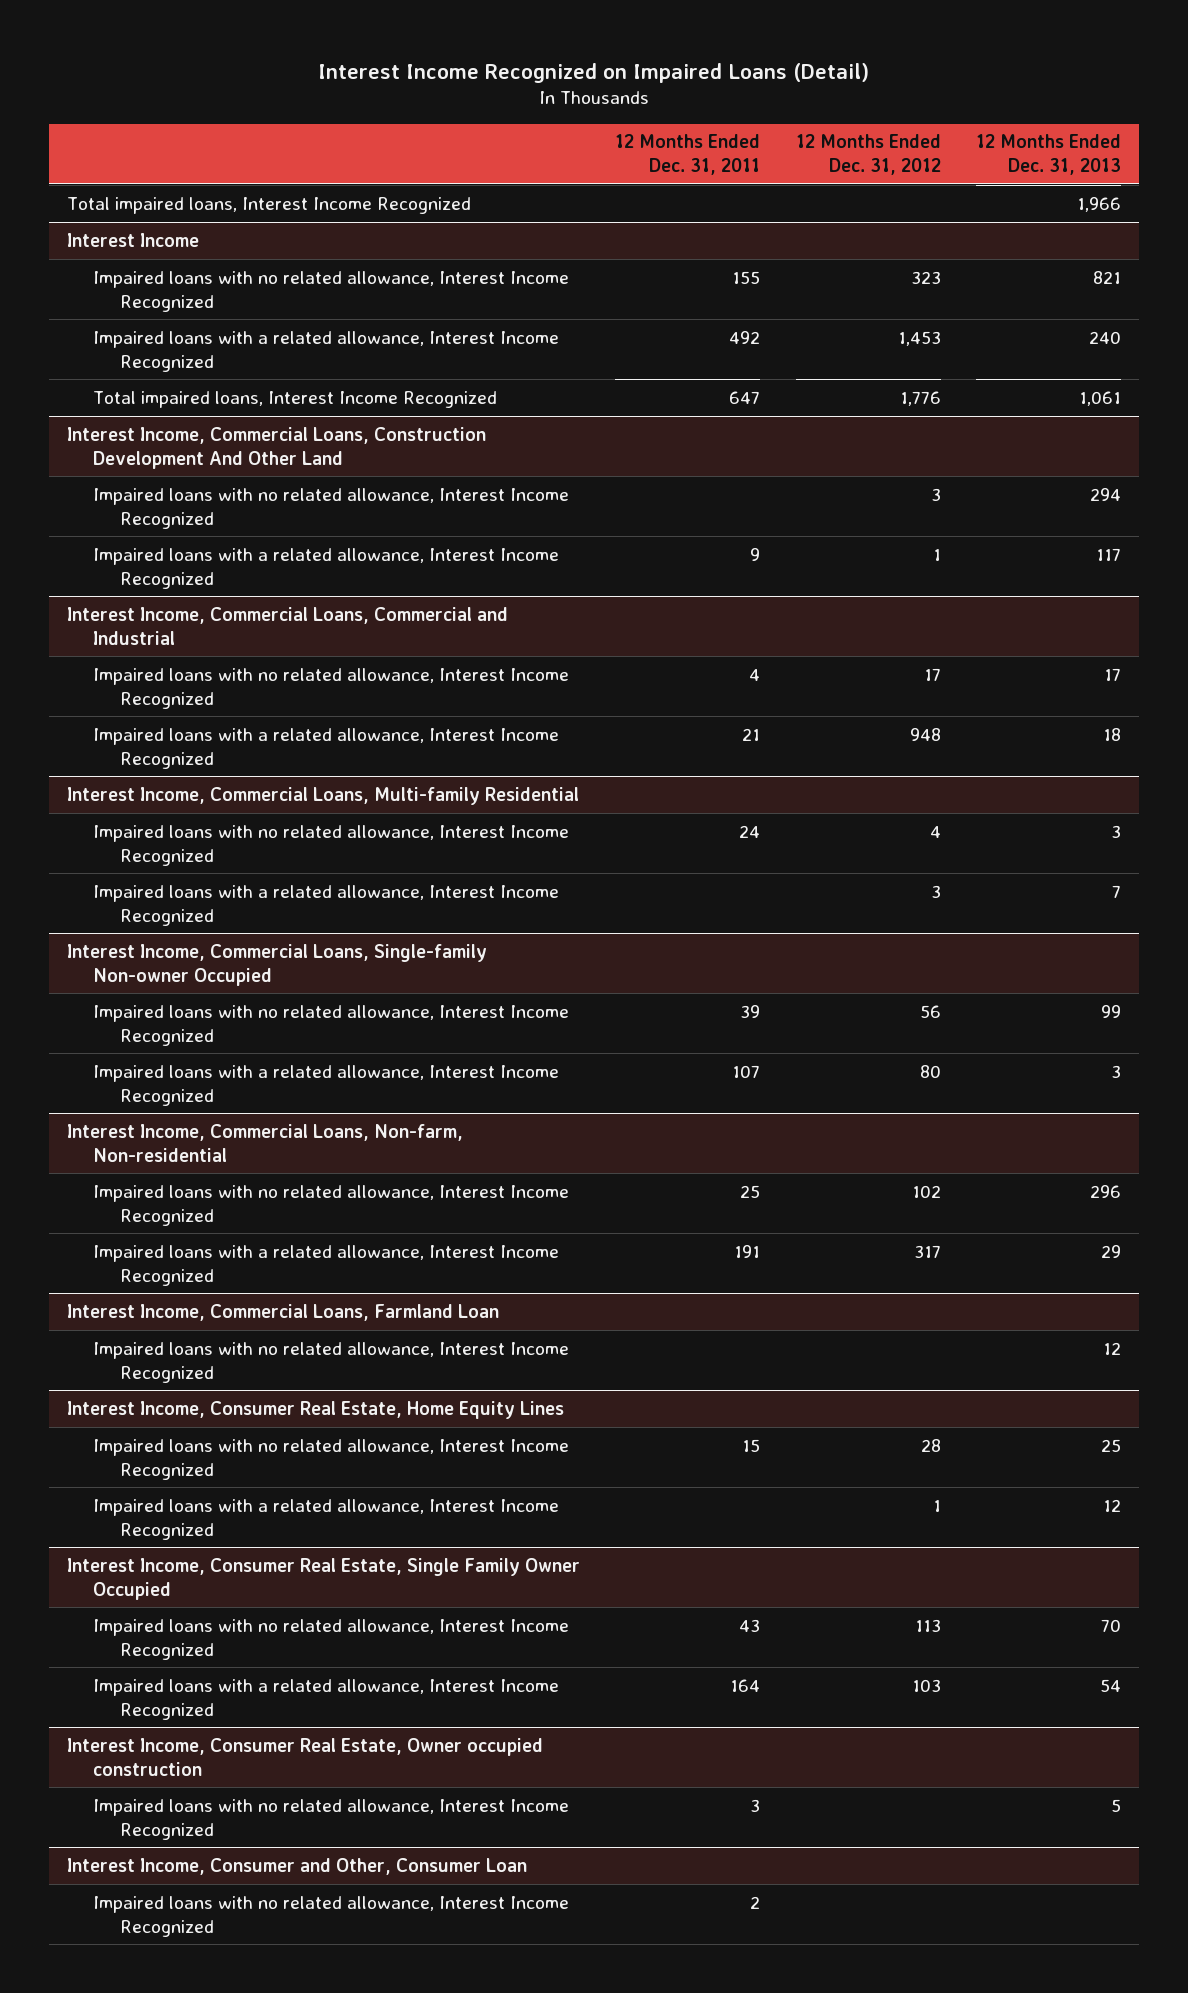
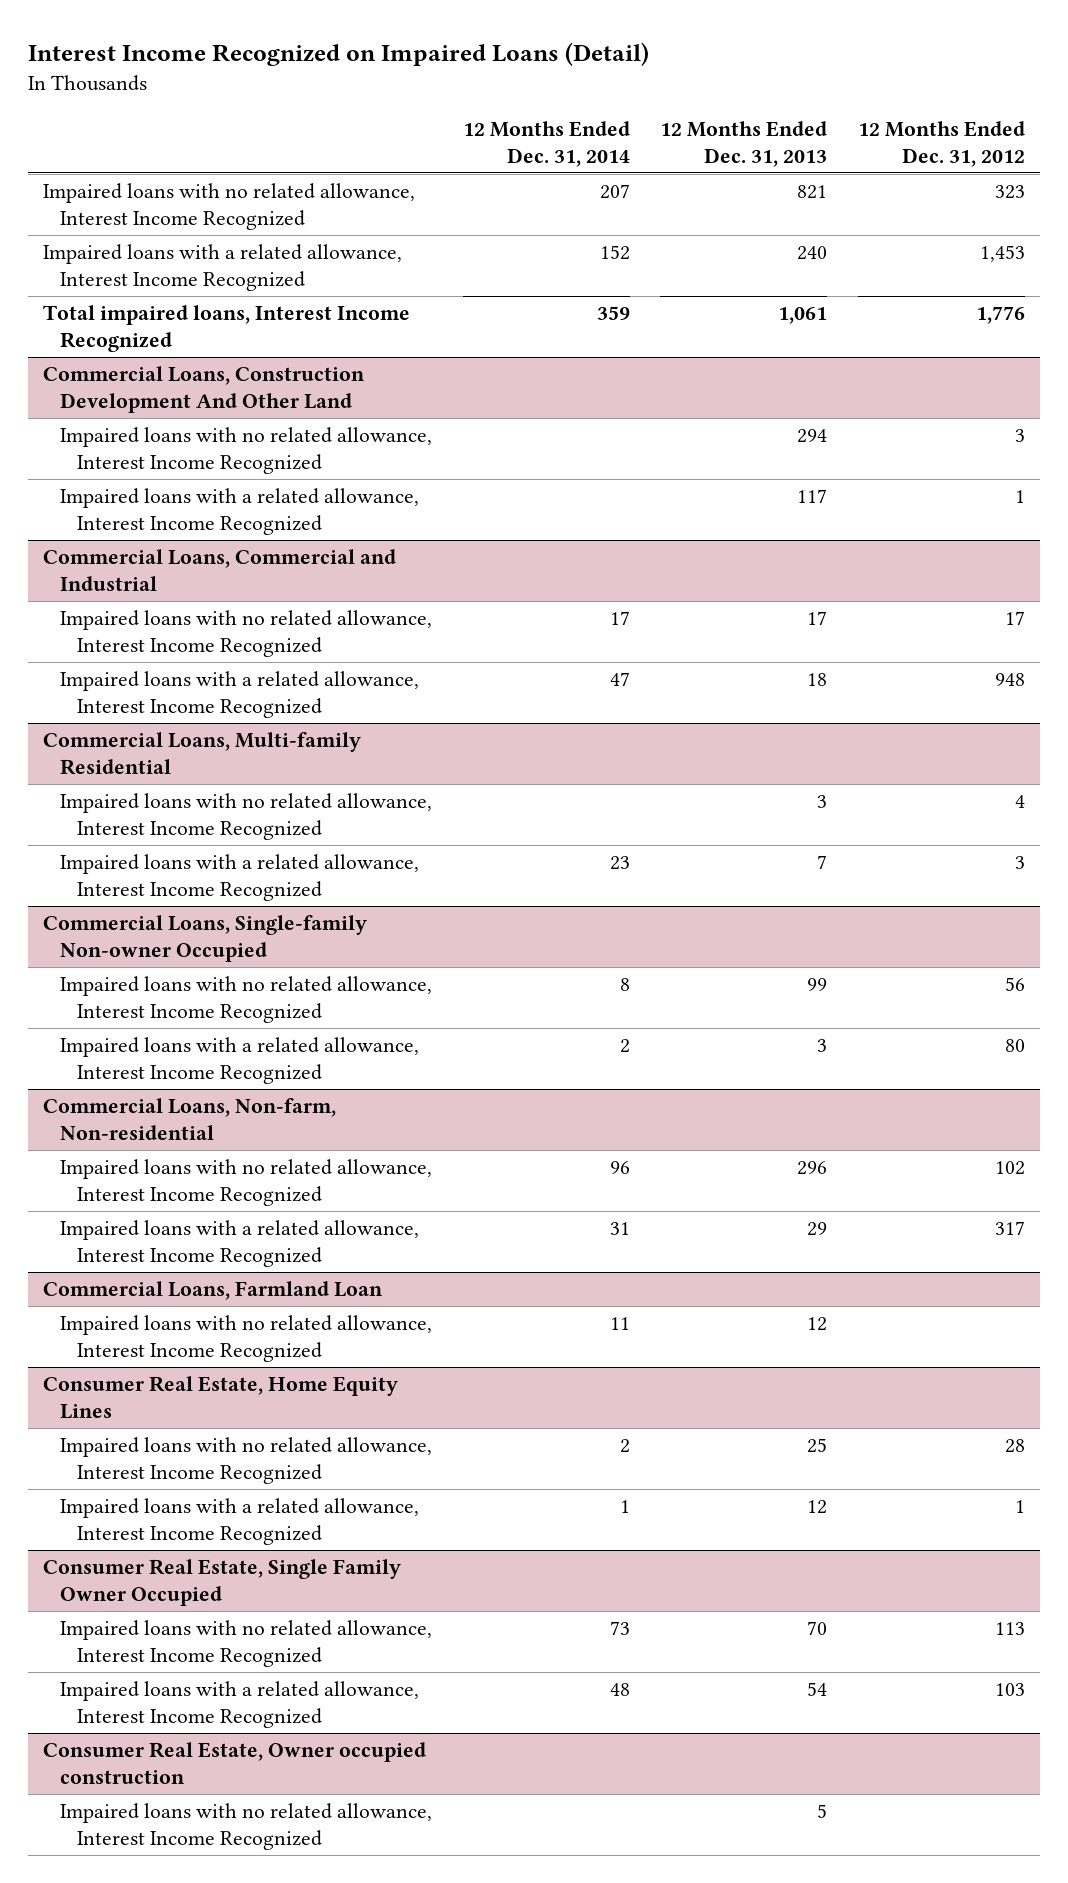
- | 12 Months Ended Dec. 31, 2011 | 12 Months Ended Dec. 31, 2012 | 12 Months Ended Dec. 31, 2013
+ | 12 Months Ended Dec. 31, 2014 | 12 Months Ended Dec. 31, 2013 | 12 Months Ended Dec. 31, 2012
- Total impaired loans, Interest Income Recognized | | | 1,966
- Interest Income
- Interest Income, Commercial Loans, Construction Development And Other Land
+ Commercial Loans, Construction Development And Other Land
- Interest Income, Commercial Loans, Commercial and Industrial
+ Commercial Loans, Commercial and Industrial
- Interest Income, Commercial Loans, Multi-family Residential
+ Commercial Loans, Multi-family Residential
- Interest Income, Commercial Loans, Single-family Non-owner Occupied
+ Commercial Loans, Single-family Non-owner Occupied
- Interest Income, Commercial Loans, Non-farm, Non-residential
+ Commercial Loans, Non-farm, Non-residential
- Interest Income, Commercial Loans, Farmland Loan
+ Commercial Loans, Farmland Loan
- Interest Income, Consumer Real Estate, Home Equity Lines
+ Consumer Real Estate, Home Equity Lines
- Interest Income, Consumer Real Estate, Single Family Owner Occupied
+ Consumer Real Estate, Single Family Owner Occupied
- Interest Income, Consumer Real Estate, Owner occupied construction
+ Consumer Real Estate, Owner occupied construction
- Interest Income, Consumer and Other, Consumer Loan
- Impaired loans with no related allowance, Interest Income Recognized | 2 | |

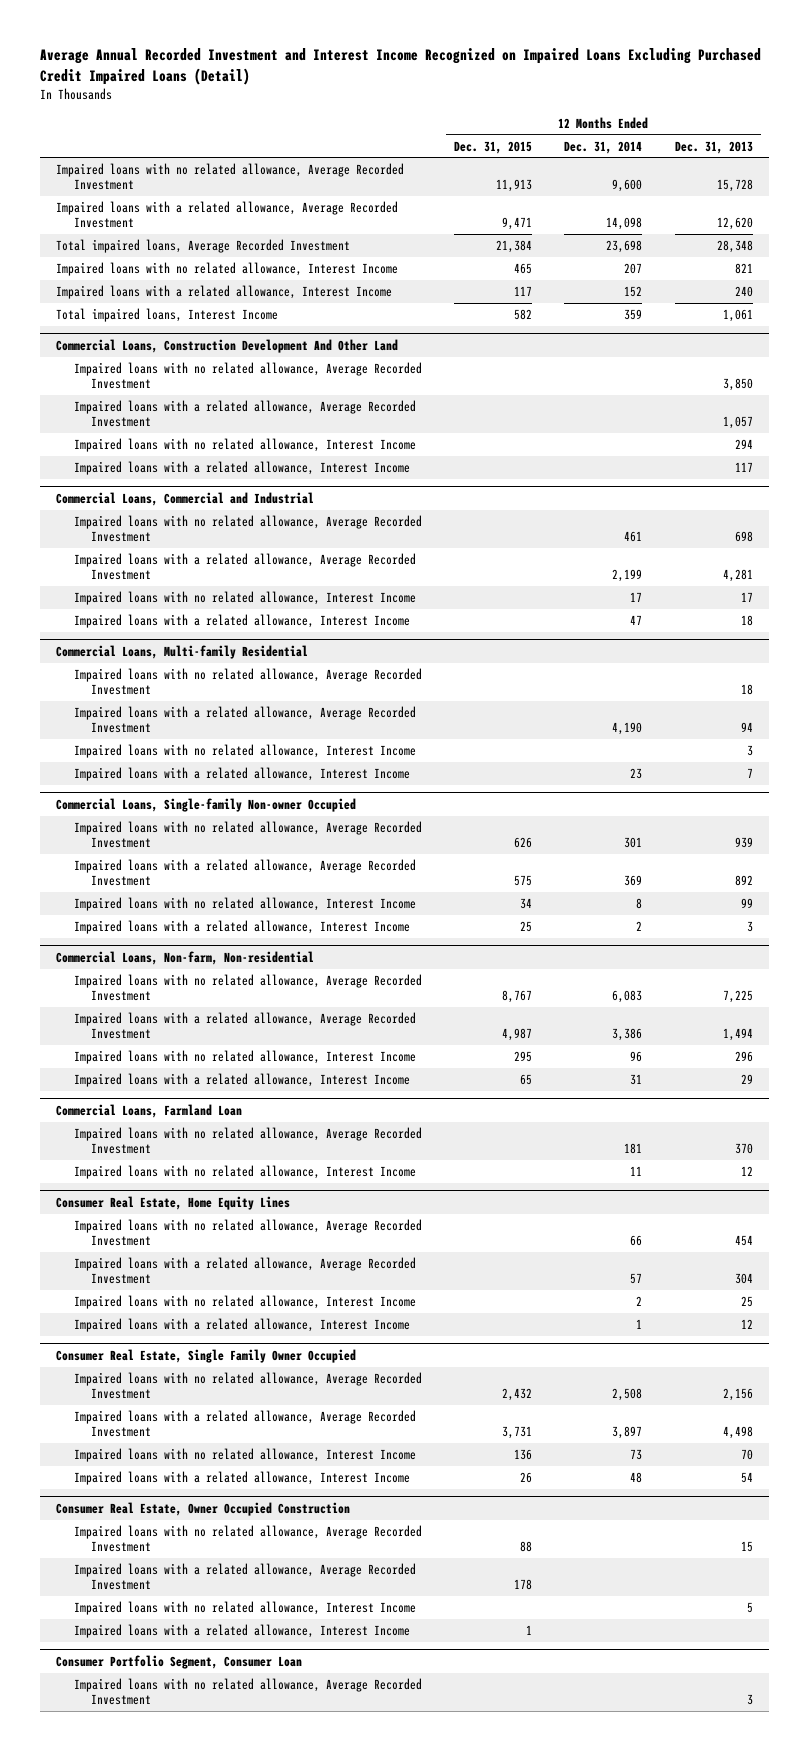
- Interest Income Recognized on Impaired Loans (Detail)
+ Average Annual Recorded Investment and Interest Income Recognized on Impaired Loans Excluding Purchased Credit Impaired Loans (Detail)
- | 12 Months Ended Dec. 31, 2014 | 12 Months Ended Dec. 31, 2013 | 12 Months Ended Dec. 31, 2012
+ | 12 Months Ended Dec. 31, 2015 | 12 Months Ended Dec. 31, 2014 | 12 Months Ended Dec. 31, 2013
- Impaired loans with no related allowance, Interest Income Recognized | 207 | 821 | 323
- Impaired loans with a related allowance, Interest Income Recognized | 152 | 240 | 1,453
- Total impaired loans, Interest Income Recognized | 359 | 1,061 | 1,776
+ Impaired loans with no related allowance, Average Recorded Investment | 11,913 | 9,600 | 15,728
+ Impaired loans with a related allowance, Average Recorded Investment | 9,471 | 14,098 | 12,620
+ Total impaired loans, Average Recorded Investment | 21,384 | 23,698 | 28,348
+ Impaired loans with no related allowance, Interest Income | 465 | 207 | 821
+ Impaired loans with a related allowance, Interest Income | 117 | 152 | 240
+ Total impaired loans, Interest Income | 582 | 359 | 1,061
@ Commercial Loans, Construction Development And Other Land
- Impaired loans with no related allowance, Interest Income Recognized | | 294 | 3
- Impaired loans with a related allowance, Interest Income Recognized | | 117 | 1
+ Impaired loans with no related allowance, Average Recorded Investment | | | 3,850
+ Impaired loans with a related allowance, Average Recorded Investment | | | 1,057
+ Impaired loans with no related allowance, Interest Income | | | 294
+ Impaired loans with a related allowance, Interest Income | | | 117
@ Commercial Loans, Commercial and Industrial
- Impaired loans with no related allowance, Interest Income Recognized | 17 | 17 | 17
- Impaired loans with a related allowance, Interest Income Recognized | 47 | 18 | 948
+ Impaired loans with no related allowance, Average Recorded Investment | | 461 | 698
+ Impaired loans with a related allowance, Average Recorded Investment | | 2,199 | 4,281
+ Impaired loans with no related allowance, Interest Income | | 17 | 17
+ Impaired loans with a related allowance, Interest Income | | 47 | 18
@ Commercial Loans, Multi-family Residential
- Impaired loans with no related allowance, Interest Income Recognized | | 3 | 4
- Impaired loans with a related allowance, Interest Income Recognized | 23 | 7 | 3
+ Impaired loans with no related allowance, Average Recorded Investment | | | 18
+ Impaired loans with a related allowance, Average Recorded Investment | | 4,190 | 94
+ Impaired loans with no related allowance, Interest Income | | | 3
+ Impaired loans with a related allowance, Interest Income | | 23 | 7
@ Commercial Loans, Single-family Non-owner Occupied
- Impaired loans with no related allowance, Interest Income Recognized | 8 | 99 | 56
- Impaired loans with a related allowance, Interest Income Recognized | 2 | 3 | 80
+ Impaired loans with no related allowance, Average Recorded Investment | 626 | 301 | 939
+ Impaired loans with a related allowance, Average Recorded Investment | 575 | 369 | 892
+ Impaired loans with no related allowance, Interest Income | 34 | 8 | 99
+ Impaired loans with a related allowance, Interest Income | 25 | 2 | 3
@ Commercial Loans, Non-farm, Non-residential
- Impaired loans with no related allowance, Interest Income Recognized | 96 | 296 | 102
- Impaired loans with a related allowance, Interest Income Recognized | 31 | 29 | 317
+ Impaired loans with no related allowance, Average Recorded Investment | 8,767 | 6,083 | 7,225
+ Impaired loans with a related allowance, Average Recorded Investment | 4,987 | 3,386 | 1,494
+ Impaired loans with no related allowance, Interest Income | 295 | 96 | 296
+ Impaired loans with a related allowance, Interest Income | 65 | 31 | 29
@ Commercial Loans, Farmland Loan
- Impaired loans with no related allowance, Interest Income Recognized | 11 | 12 |
+ Impaired loans with no related allowance, Average Recorded Investment | | 181 | 370
+ Impaired loans with no related allowance, Interest Income | | 11 | 12
@ Consumer Real Estate, Home Equity Lines
- Impaired loans with no related allowance, Interest Income Recognized | 2 | 25 | 28
- Impaired loans with a related allowance, Interest Income Recognized | 1 | 12 | 1
+ Impaired loans with no related allowance, Average Recorded Investment | | 66 | 454
+ Impaired loans with a related allowance, Average Recorded Investment | | 57 | 304
+ Impaired loans with no related allowance, Interest Income | | 2 | 25
+ Impaired loans with a related allowance, Interest Income | | 1 | 12
@ Consumer Real Estate, Single Family Owner Occupied
- Impaired loans with no related allowance, Interest Income Recognized | 73 | 70 | 113
- Impaired loans with a related allowance, Interest Income Recognized | 48 | 54 | 103
- Consumer Real Estate, Owner occupied construction
- Impaired loans with no related allowance, Interest Income Recognized | | 5 |
@ Consumer Real Estate, Single Family Owner Occupied
+ Impaired loans with no related allowance, Average Recorded Investment | 2,432 | 2,508 | 2,156
+ Impaired loans with a related allowance, Average Recorded Investment | 3,731 | 3,897 | 4,498
+ Impaired loans with no related allowance, Interest Income | 136 | 73 | 70
+ Impaired loans with a related allowance, Interest Income | 26 | 48 | 54
+ Consumer Real Estate, Owner Occupied Construction
+ Impaired loans with no related allowance, Average Recorded Investment | 88 | | 15
+ Impaired loans with a related allowance, Average Recorded Investment | 178 | |
+ Impaired loans with no related allowance, Interest Income | | | 5
+ Impaired loans with a related allowance, Interest Income | 1 | |
+ Consumer Portfolio Segment, Consumer Loan
+ Impaired loans with no related allowance, Average Recorded Investment | | | 3

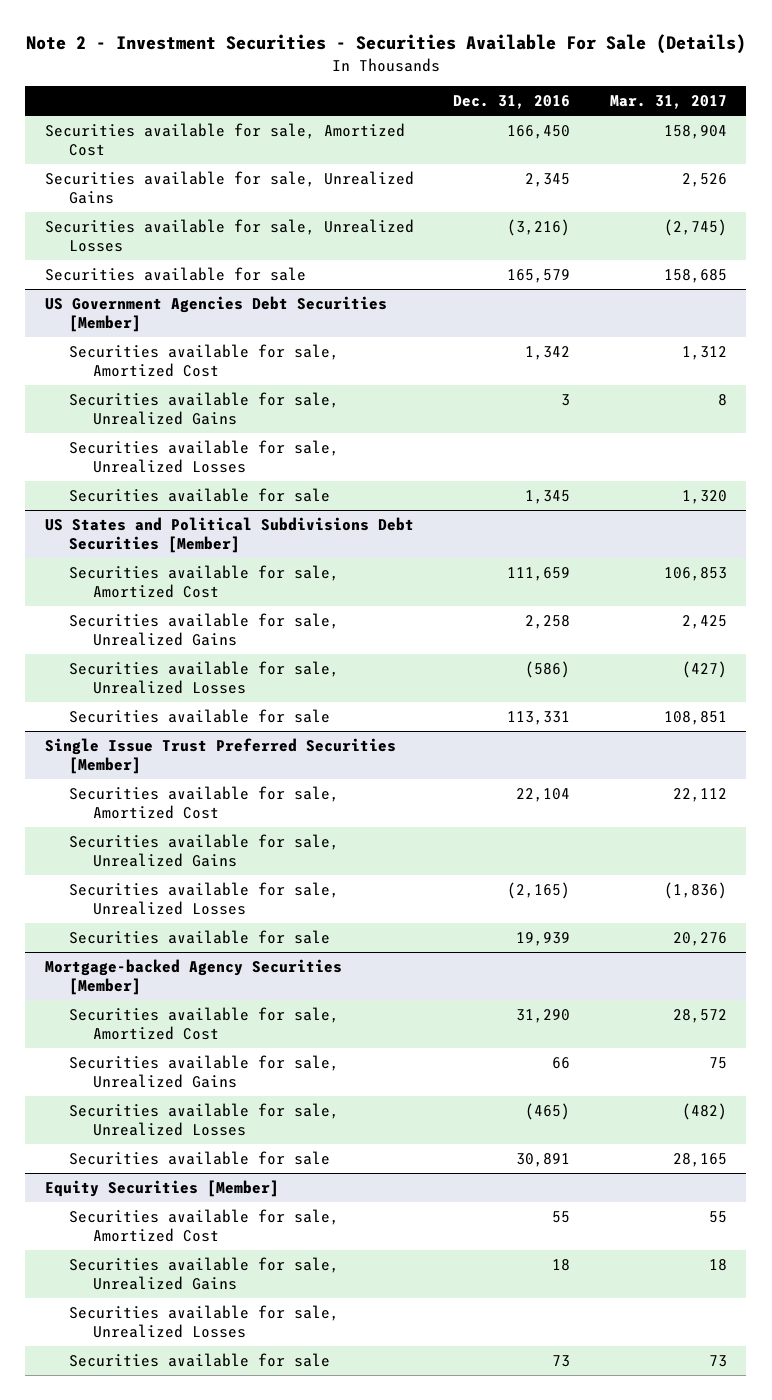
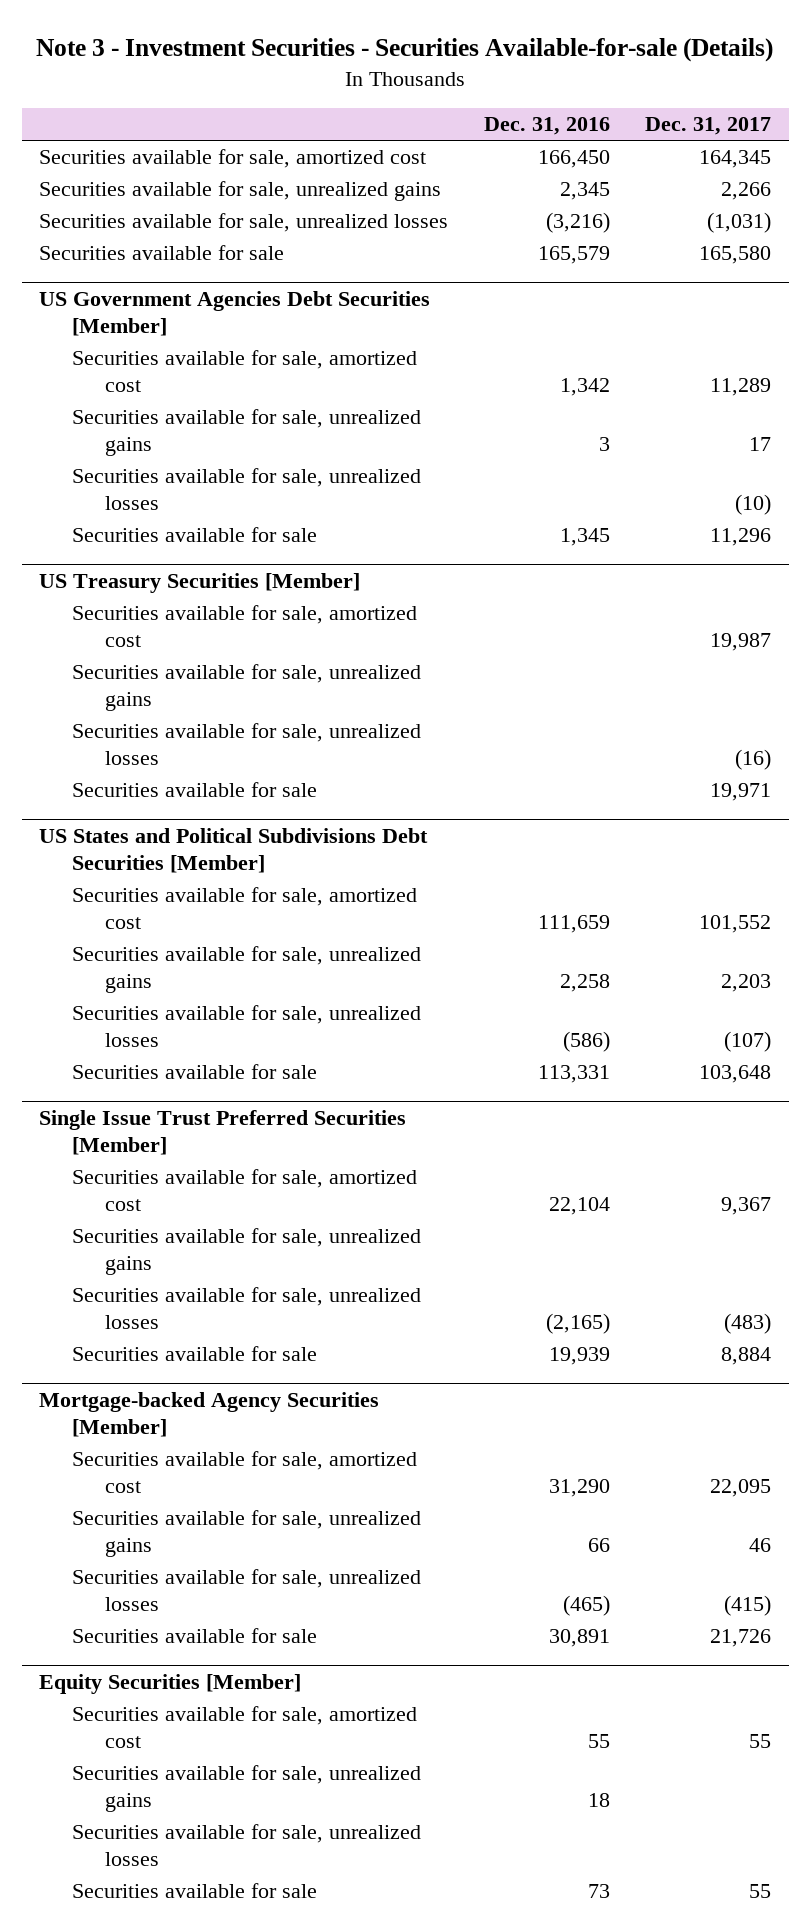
- Note 2 - Investment Securities - Securities Available For Sale (Details)
+ Note 3 - Investment Securities - Securities Available-for-sale (Details)
- | Dec. 31, 2016 | Mar. 31, 2017
+ | Dec. 31, 2016 | Dec. 31, 2017
- Securities available for sale, Amortized Cost | 166,450 | 158,904
- Securities available for sale, Unrealized Gains | 2,345 | 2,526
- Securities available for sale, Unrealized Losses | (3,216) | (2,745)
+ Securities available for sale, amortized cost | 166,450 | 164,345
+ Securities available for sale, unrealized gains | 2,345 | 2,266
+ Securities available for sale, unrealized losses | (3,216) | (1,031)
@ US Government Agencies Debt Securities [Member]
- Securities available for sale, Amortized Cost | 1,342 | 1,312
- Securities available for sale, Unrealized Gains | 3 | 8
- Securities available for sale, Unrealized Losses
+ Securities available for sale, amortized cost | 1,342 | 11,289
+ Securities available for sale, unrealized gains | 3 | 17
+ Securities available for sale, unrealized losses | | (10)
+ US Treasury Securities [Member]
+ Securities available for sale, amortized cost | | 19,987
+ Securities available for sale, unrealized gains
+ Securities available for sale, unrealized losses | | (16)
+ Securities available for sale | | 19,971
@ US States and Political Subdivisions Debt Securities [Member]
- Securities available for sale, Amortized Cost | 111,659 | 106,853
- Securities available for sale, Unrealized Gains | 2,258 | 2,425
- Securities available for sale, Unrealized Losses | (586) | (427)
+ Securities available for sale, amortized cost | 111,659 | 101,552
+ Securities available for sale, unrealized gains | 2,258 | 2,203
+ Securities available for sale, unrealized losses | (586) | (107)
@ Single Issue Trust Preferred Securities [Member]
- Securities available for sale, Amortized Cost | 22,104 | 22,112
- Securities available for sale, Unrealized Gains
- Securities available for sale, Unrealized Losses | (2,165) | (1,836)
+ Securities available for sale, amortized cost | 22,104 | 9,367
+ Securities available for sale, unrealized gains
+ Securities available for sale, unrealized losses | (2,165) | (483)
@ Mortgage-backed Agency Securities [Member]
- Securities available for sale, Amortized Cost | 31,290 | 28,572
- Securities available for sale, Unrealized Gains | 66 | 75
- Securities available for sale, Unrealized Losses | (465) | (482)
+ Securities available for sale, amortized cost | 31,290 | 22,095
+ Securities available for sale, unrealized gains | 66 | 46
+ Securities available for sale, unrealized losses | (465) | (415)
@ Equity Securities [Member]
- Securities available for sale, Amortized Cost | 55 | 55
- Securities available for sale, Unrealized Gains | 18 | 18
- Securities available for sale, Unrealized Losses
+ Securities available for sale, amortized cost | 55 | 55
+ Securities available for sale, unrealized gains | 18 |
+ Securities available for sale, unrealized losses

